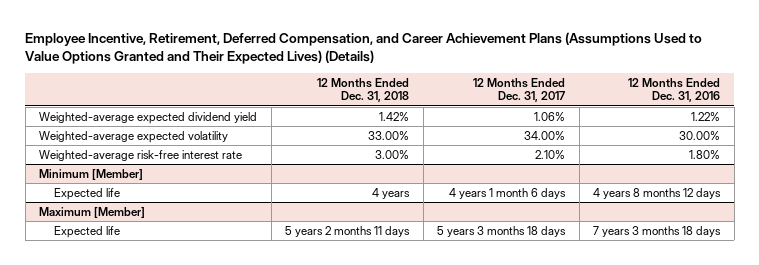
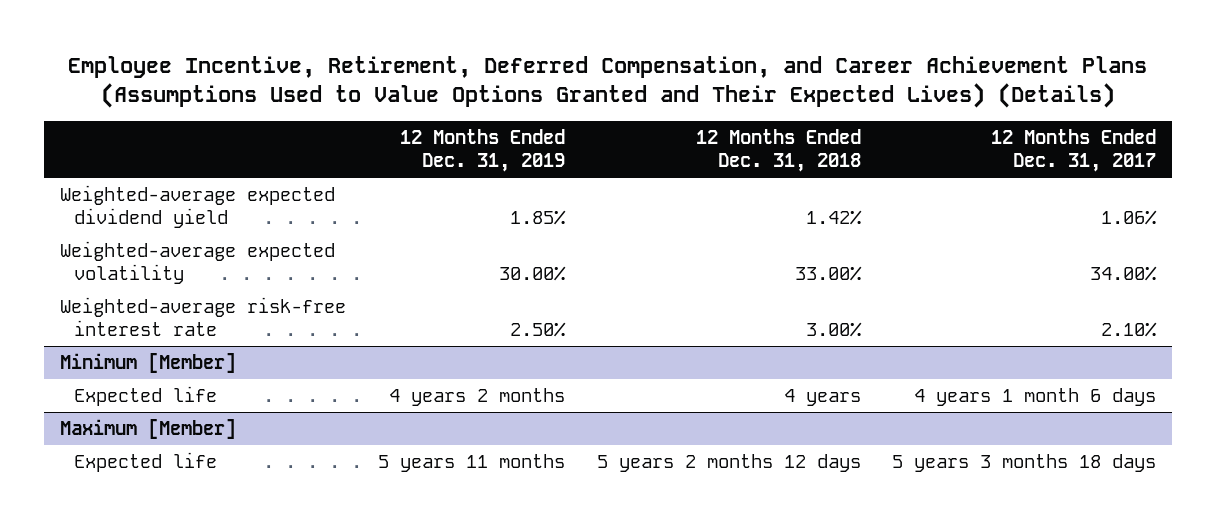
- | 12 Months Ended Dec. 31, 2018 | 12 Months Ended Dec. 31, 2017 | 12 Months Ended Dec. 31, 2016
+ | 12 Months Ended Dec. 31, 2019 | 12 Months Ended Dec. 31, 2018 | 12 Months Ended Dec. 31, 2017
@ Maximum [Member]
- Expected life | 5 years 2 months 11 days | 5 years 3 months 18 days | 7 years 3 months 18 days
+ Expected life | 5 years 11 months | 5 years 2 months 12 days | 5 years 3 months 18 days

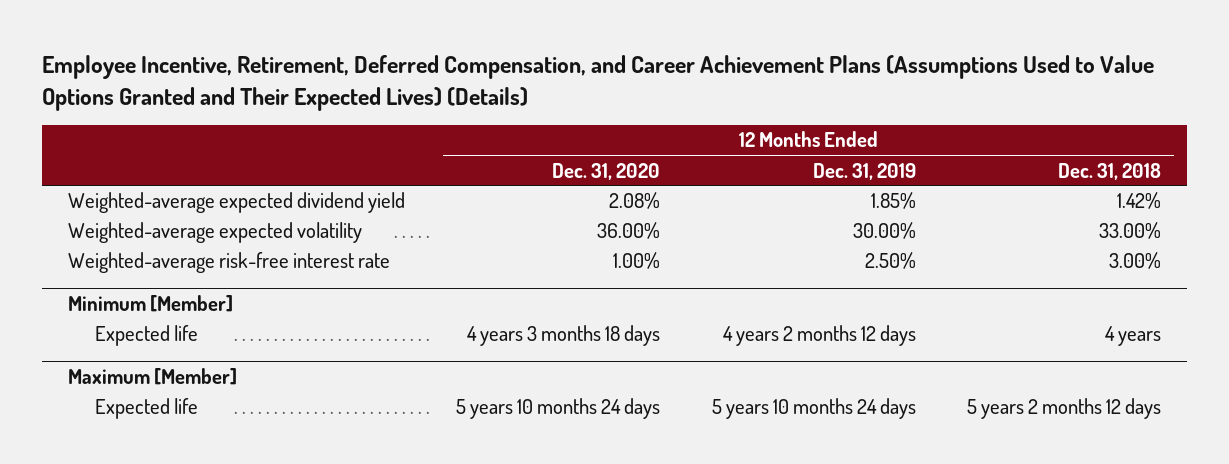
- | 12 Months Ended Dec. 31, 2019 | 12 Months Ended Dec. 31, 2018 | 12 Months Ended Dec. 31, 2017
+ | 12 Months Ended Dec. 31, 2020 | 12 Months Ended Dec. 31, 2019 | 12 Months Ended Dec. 31, 2018
@ Minimum [Member]
- Expected life | 4 years 2 months | 4 years | 4 years 1 month 6 days
+ Expected life | 4 years 3 months 18 days | 4 years 2 months 12 days | 4 years
@ Maximum [Member]
- Expected life | 5 years 11 months | 5 years 2 months 12 days | 5 years 3 months 18 days
+ Expected life | 5 years 10 months 24 days | 5 years 10 months 24 days | 5 years 2 months 12 days

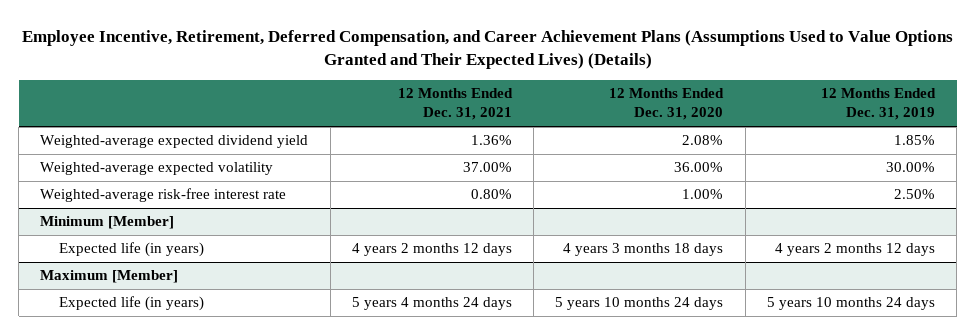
- | 12 Months Ended Dec. 31, 2020 | 12 Months Ended Dec. 31, 2019 | 12 Months Ended Dec. 31, 2018
+ | 12 Months Ended Dec. 31, 2021 | 12 Months Ended Dec. 31, 2020 | 12 Months Ended Dec. 31, 2019
@ Minimum [Member]
- Expected life | 4 years 3 months 18 days | 4 years 2 months 12 days | 4 years
+ Expected life (in years) | 4 years 2 months 12 days | 4 years 3 months 18 days | 4 years 2 months 12 days
@ Maximum [Member]
- Expected life | 5 years 10 months 24 days | 5 years 10 months 24 days | 5 years 2 months 12 days
+ Expected life (in years) | 5 years 4 months 24 days | 5 years 10 months 24 days | 5 years 10 months 24 days

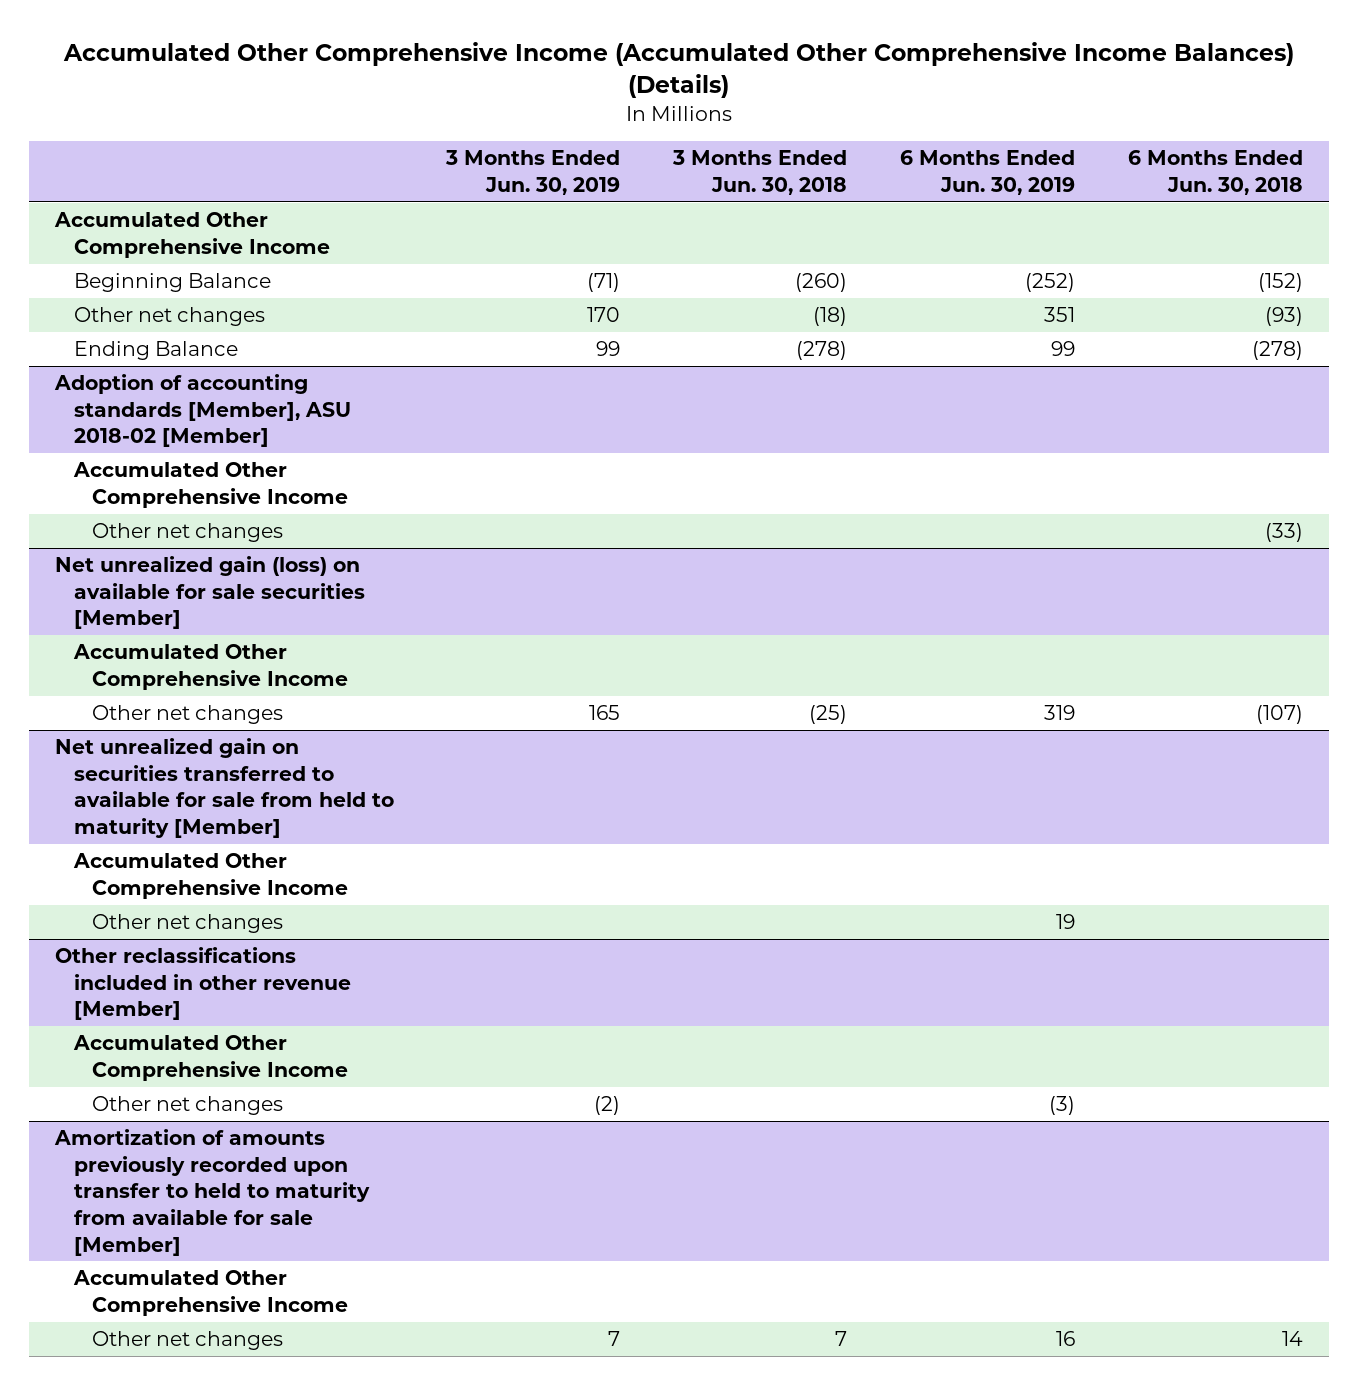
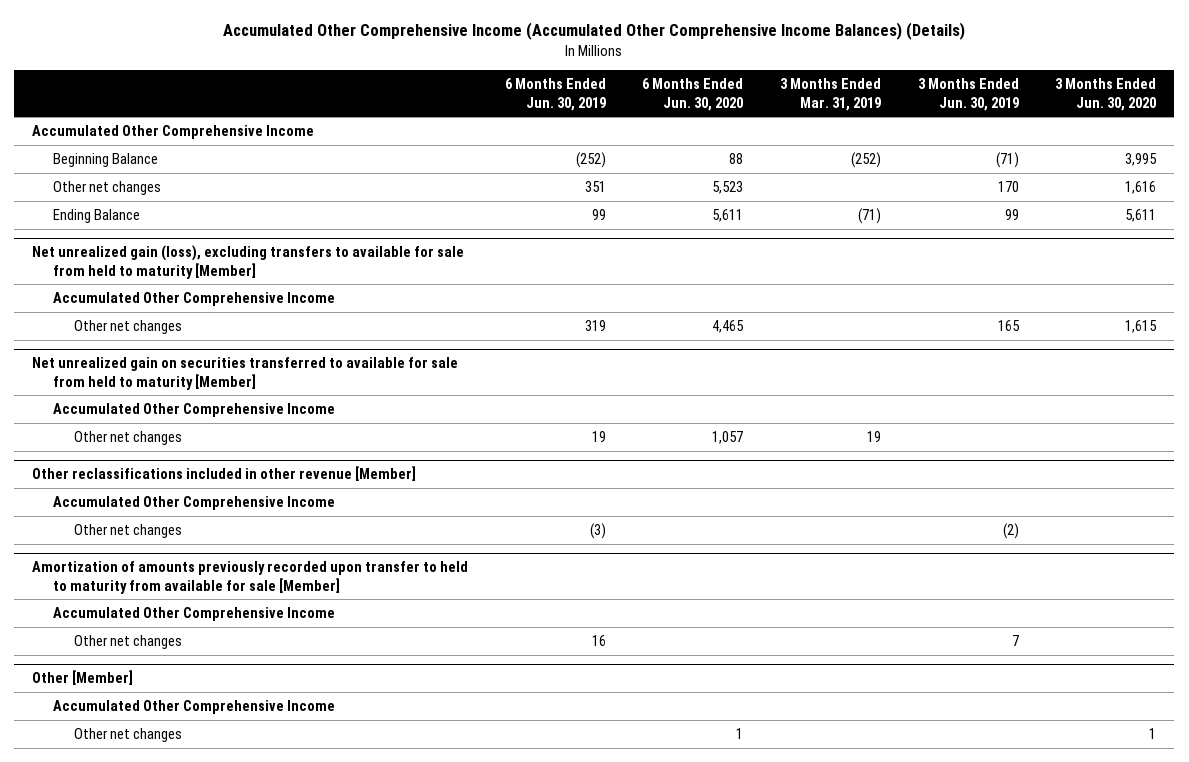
- | 3 Months Ended Jun. 30, 2019 | 3 Months Ended Jun. 30, 2018 | 6 Months Ended Jun. 30, 2019 | 6 Months Ended Jun. 30, 2018
+ | 6 Months Ended Jun. 30, 2019 | 6 Months Ended Jun. 30, 2020 | 3 Months Ended Mar. 31, 2019 | 3 Months Ended Jun. 30, 2019 | 3 Months Ended Jun. 30, 2020
- Adoption of accounting standards [Member], ASU 2018-02 [Member]
- Accumulated Other Comprehensive Income
- Other net changes | | | | (33)
- Net unrealized gain (loss) on available for sale securities [Member]
+ Net unrealized gain (loss), excluding transfers to available for sale from held to maturity [Member]
+ Other [Member]
+ Accumulated Other Comprehensive Income
+ Other net changes | | 1 | | | 1

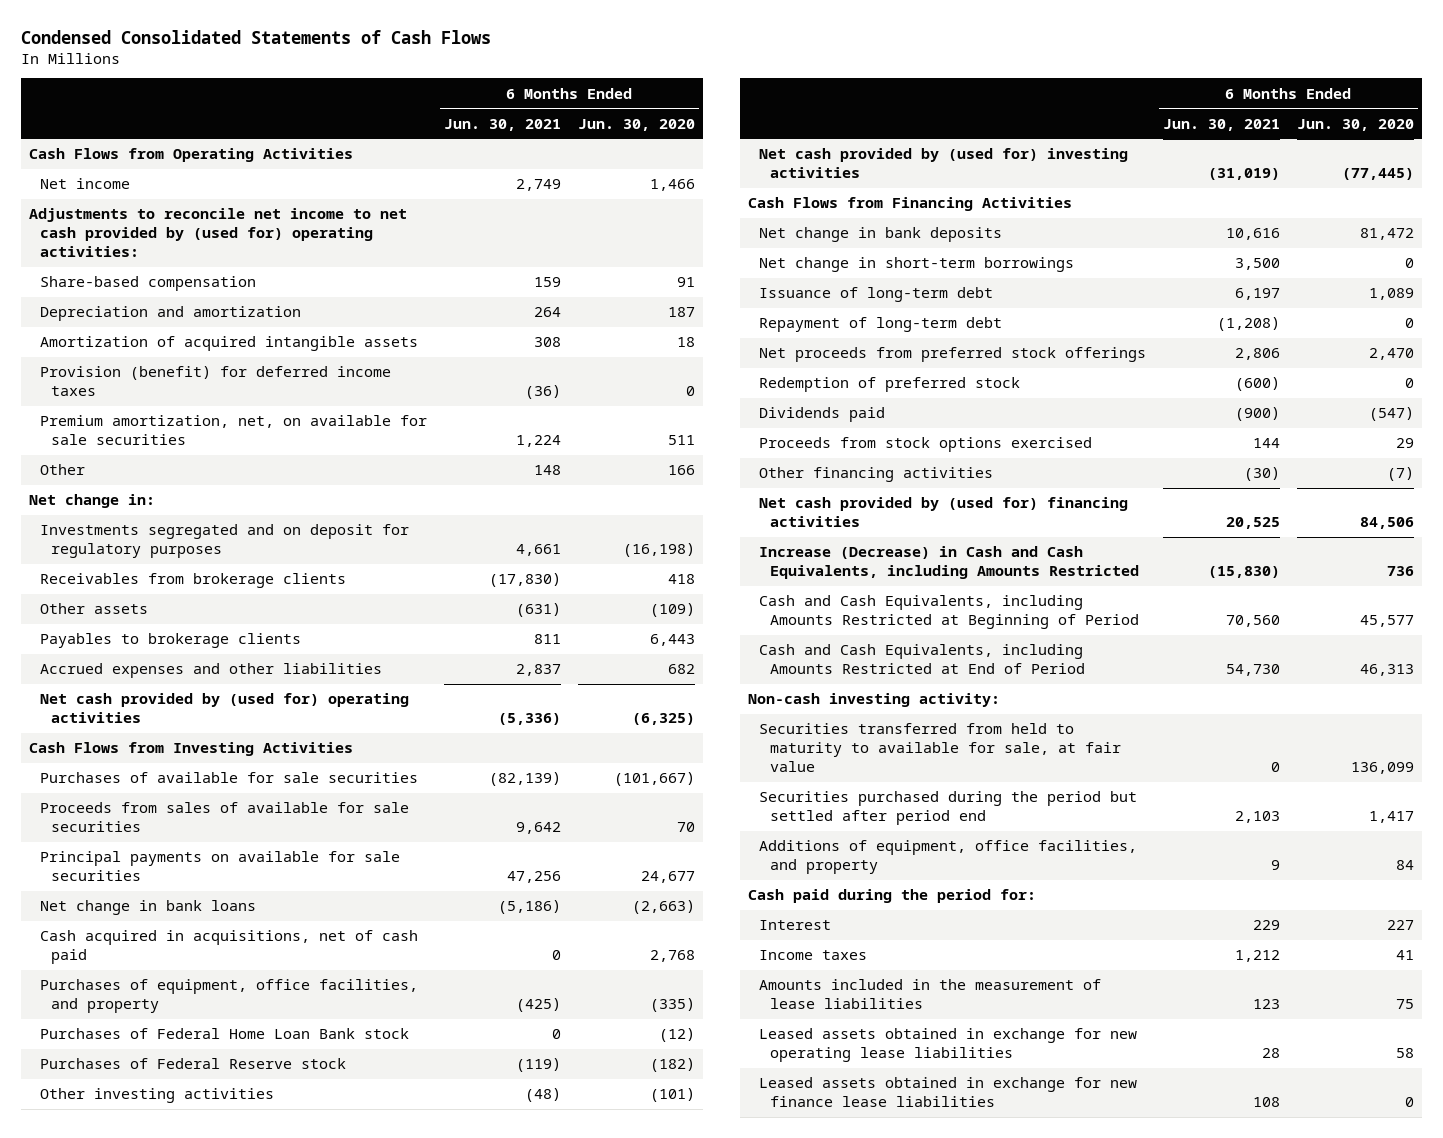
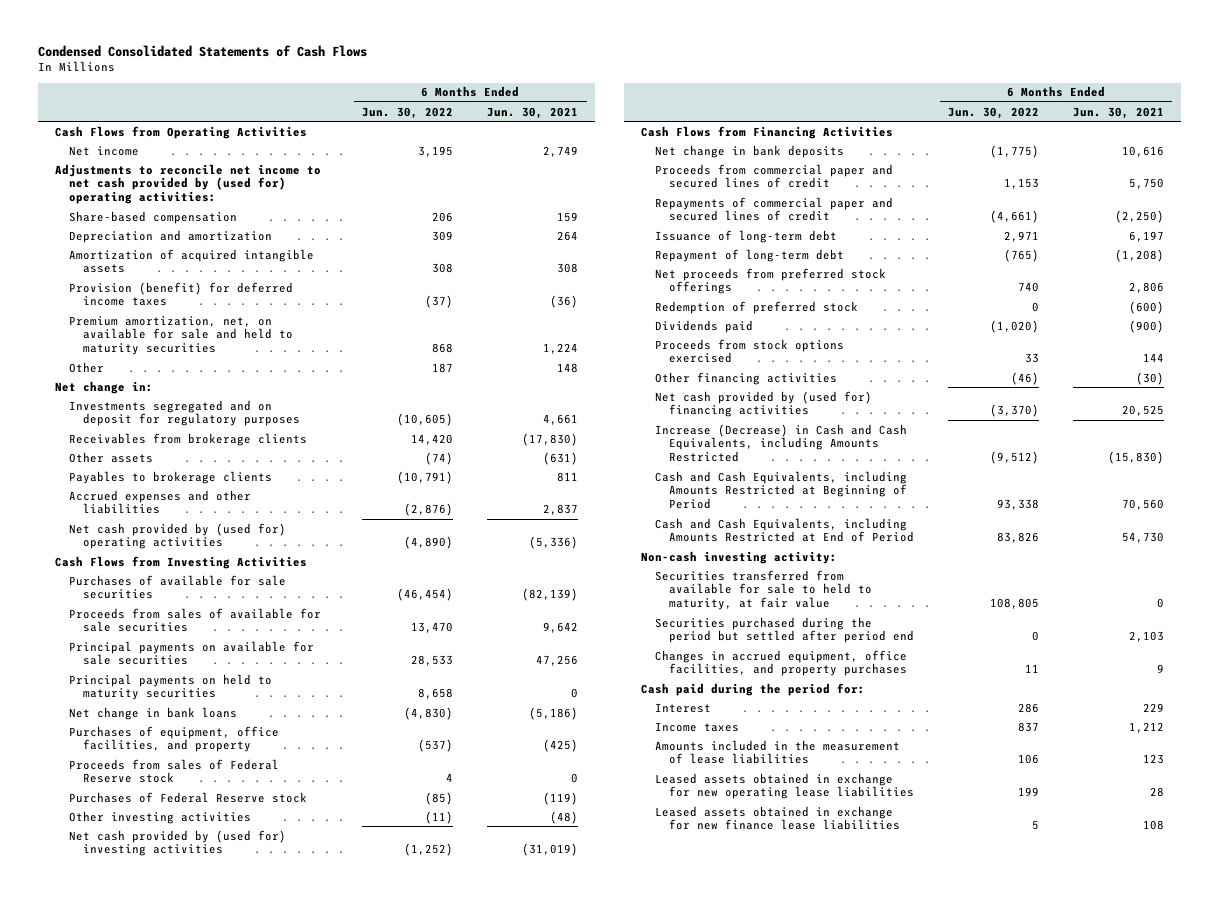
- | 6 Months Ended Jun. 30, 2021 | 6 Months Ended Jun. 30, 2020
+ | 6 Months Ended Jun. 30, 2022 | 6 Months Ended Jun. 30, 2021
- Premium amortization, net, on available for sale securities | 1,224 | 511
+ Premium amortization, net, on available for sale and held to maturity securities | 868 | 1,224
+ Principal payments on held to maturity securities | 8,658 | 0
- Cash acquired in acquisitions, net of cash paid | 0 | 2,768
- Purchases of Federal Home Loan Bank stock | 0 | (12)
+ Proceeds from sales of Federal Reserve stock | 4 | 0
- Net change in short-term borrowings | 3,500 | 0
+ Proceeds from commercial paper and secured lines of credit | 1,153 | 5,750
+ Repayments of commercial paper and secured lines of credit | (4,661) | (2,250)
- Securities transferred from held to maturity to available for sale, at fair value | 0 | 136,099
+ Securities transferred from available for sale to held to maturity, at fair value | 108,805 | 0
- Additions of equipment, office facilities, and property | 9 | 84
+ Changes in accrued equipment, office facilities, and property purchases | 11 | 9

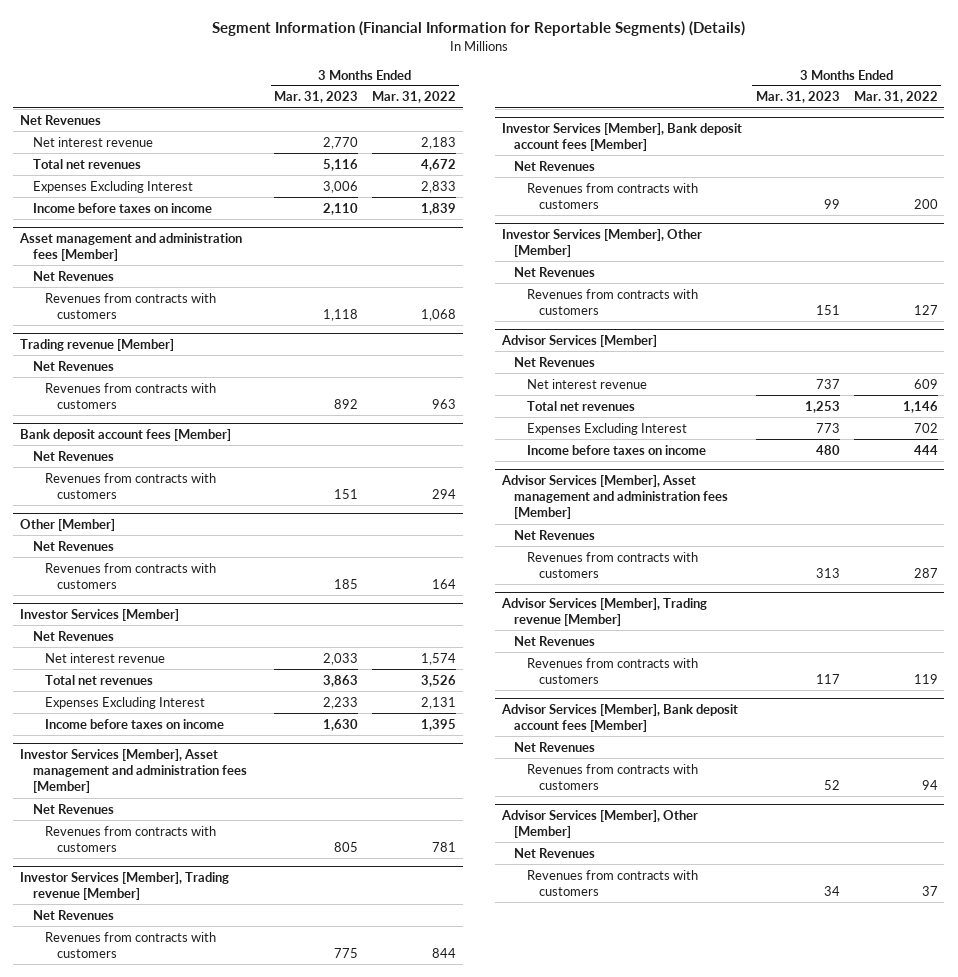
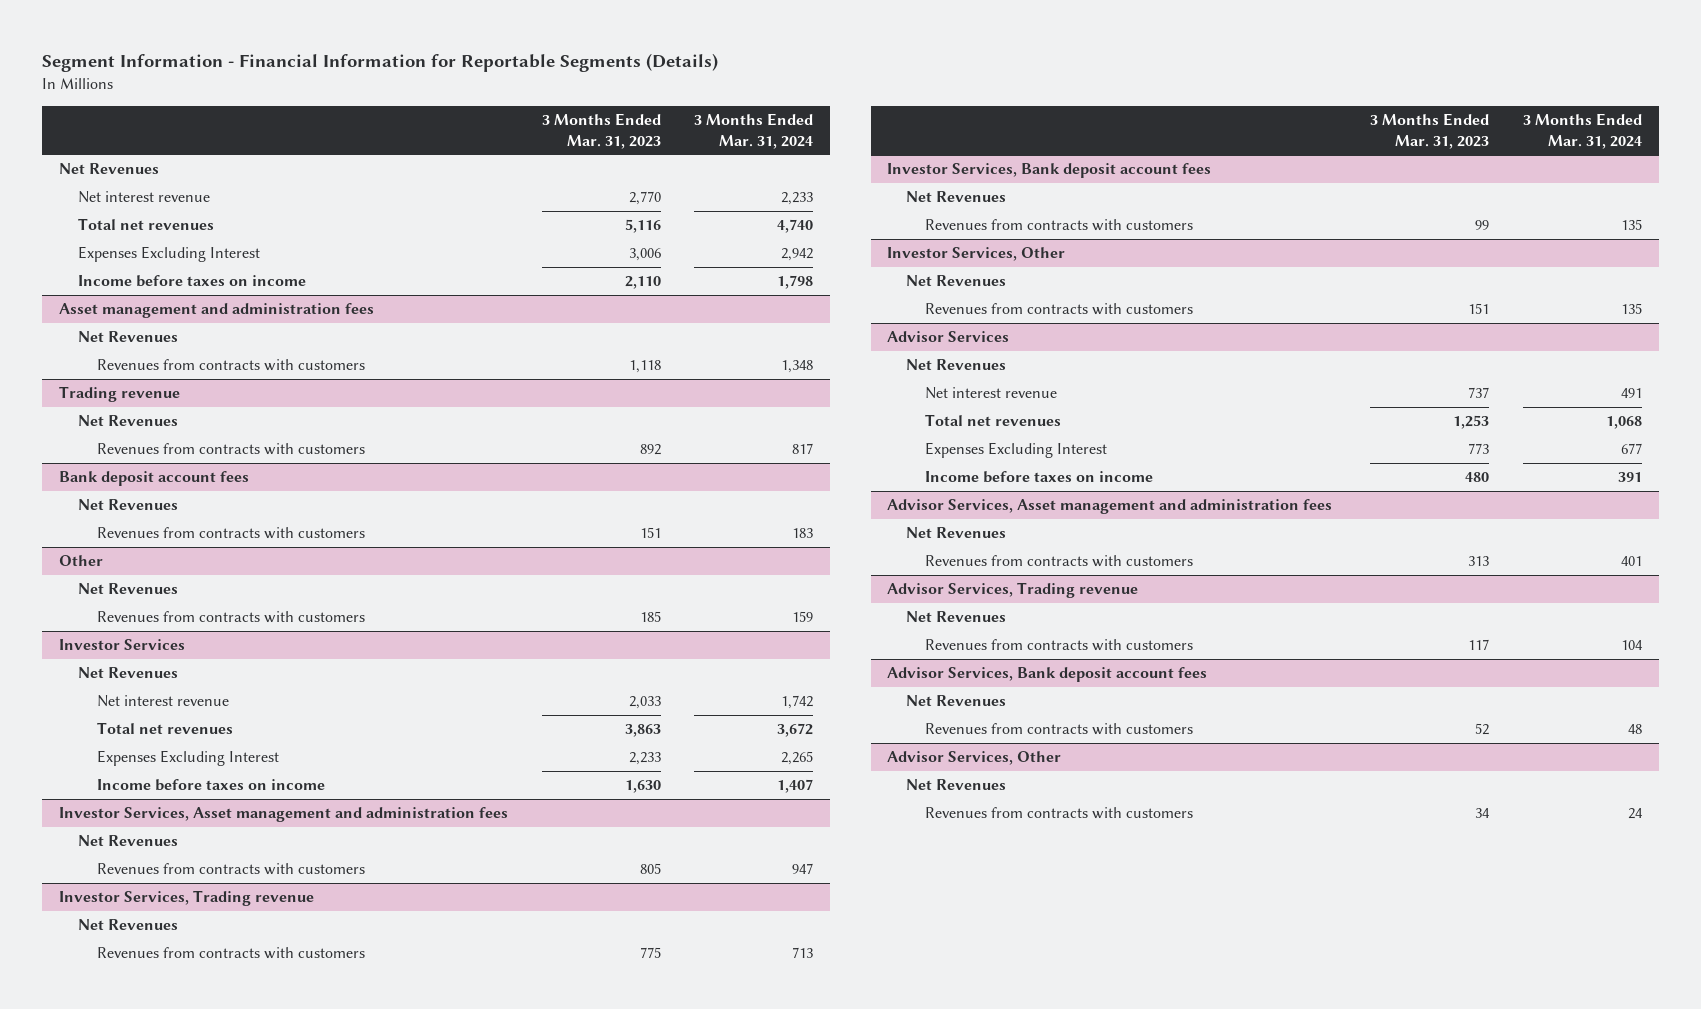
- Segment Information (Financial Information for Reportable Segments) (Details)
+ Segment Information - Financial Information for Reportable Segments (Details)
- | 3 Months Ended Mar. 31, 2023 | 3 Months Ended Mar. 31, 2022
+ | 3 Months Ended Mar. 31, 2023 | 3 Months Ended Mar. 31, 2024
- Asset management and administration fees [Member]
+ Asset management and administration fees
- Trading revenue [Member]
+ Trading revenue
- Bank deposit account fees [Member]
+ Bank deposit account fees
- Other [Member]
+ Other
- Investor Services [Member]
+ Investor Services
- Investor Services [Member], Asset management and administration fees [Member]
+ Investor Services, Asset management and administration fees
- Investor Services [Member], Trading revenue [Member]
+ Investor Services, Trading revenue
- Investor Services [Member], Bank deposit account fees [Member]
+ Investor Services, Bank deposit account fees
- Investor Services [Member], Other [Member]
+ Investor Services, Other
- Advisor Services [Member]
+ Advisor Services
- Advisor Services [Member], Asset management and administration fees [Member]
+ Advisor Services, Asset management and administration fees
- Advisor Services [Member], Trading revenue [Member]
+ Advisor Services, Trading revenue
- Advisor Services [Member], Bank deposit account fees [Member]
+ Advisor Services, Bank deposit account fees
- Advisor Services [Member], Other [Member]
+ Advisor Services, Other

